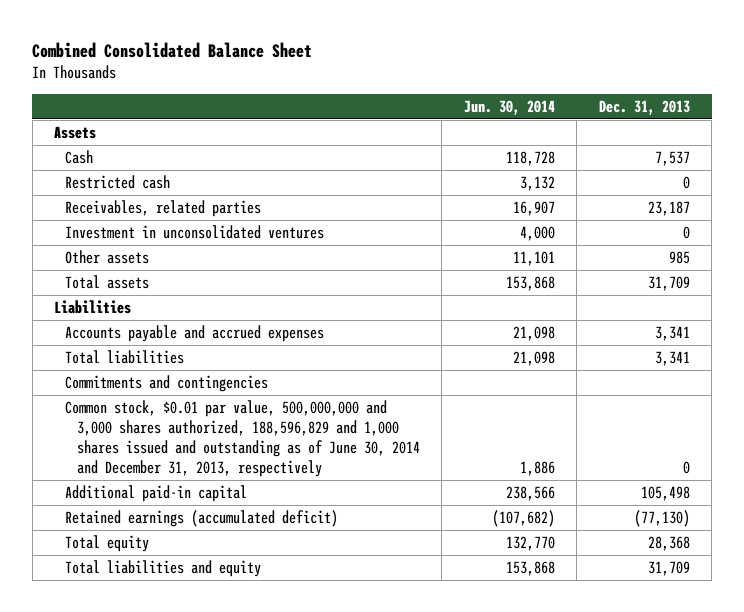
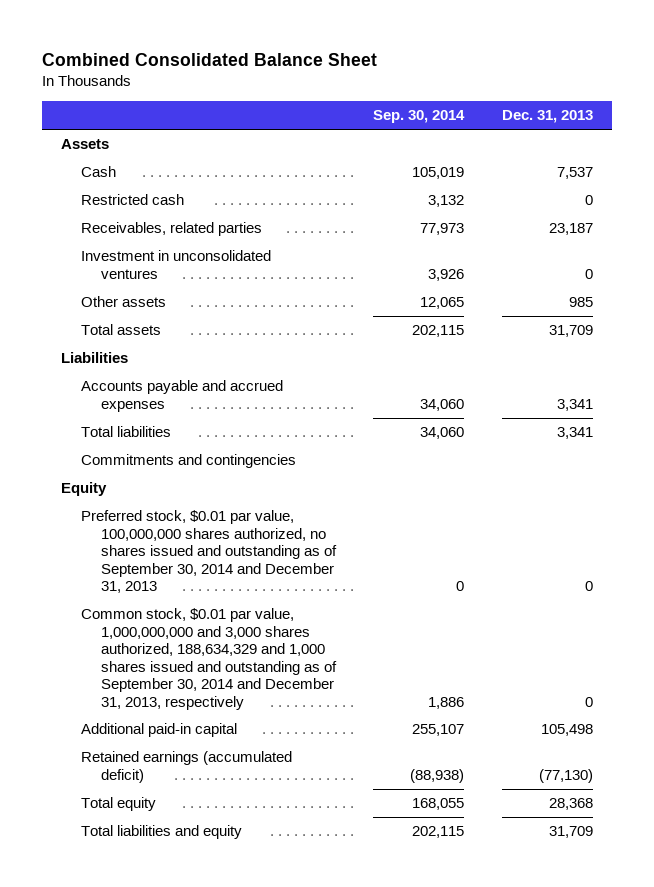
- | Jun. 30, 2014 | Dec. 31, 2013
+ | Sep. 30, 2014 | Dec. 31, 2013
- Common stock, $0.01 par value, 500,000,000 and 3,000 shares authorized, 188,596,829 and 1,000 shares issued and outstanding as of June 30, 2014 and December 31, 2013, respectively | 1,886 | 0
+ Equity
+ Preferred stock, $0.01 par value, 100,000,000 shares authorized, no shares issued and outstanding as of September 30, 2014 and December 31, 2013 | 0 | 0
+ Common stock, $0.01 par value, 1,000,000,000 and 3,000 shares authorized, 188,634,329 and 1,000 shares issued and outstanding as of September 30, 2014 and December 31, 2013, respectively | 1,886 | 0

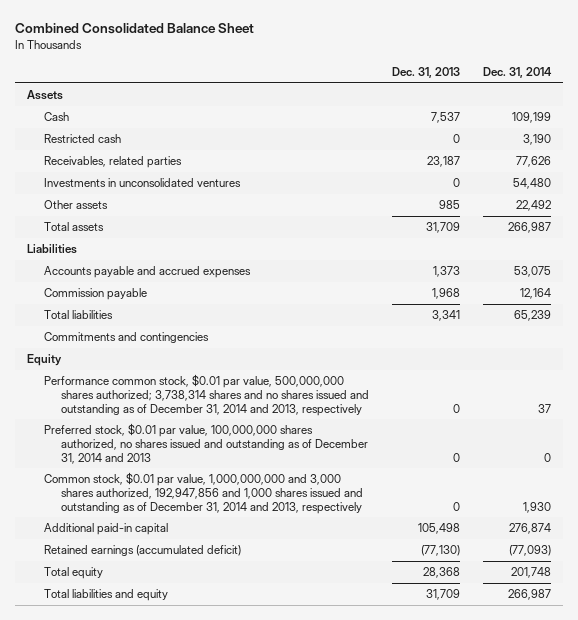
- | Sep. 30, 2014 | Dec. 31, 2013
+ | Dec. 31, 2013 | Dec. 31, 2014
- Investment in unconsolidated ventures | 3,926 | 0
+ Investments in unconsolidated ventures | 0 | 54,480
- Accounts payable and accrued expenses | 34,060 | 3,341
+ Accounts payable and accrued expenses | 1,373 | 53,075
+ Commission payable | 1,968 | 12,164
- Preferred stock, $0.01 par value, 100,000,000 shares authorized, no shares issued and outstanding as of September 30, 2014 and December 31, 2013 | 0 | 0
- Common stock, $0.01 par value, 1,000,000,000 and 3,000 shares authorized, 188,634,329 and 1,000 shares issued and outstanding as of September 30, 2014 and December 31, 2013, respectively | 1,886 | 0
+ Performance common stock, $0.01 par value, 500,000,000 shares authorized; 3,738,314 shares and no shares issued and outstanding as of December 31, 2014 and 2013, respectively | 0 | 37
+ Preferred stock, $0.01 par value, 100,000,000 shares authorized, no shares issued and outstanding as of December 31, 2014 and 2013 | 0 | 0
+ Common stock, $0.01 par value, 1,000,000,000 and 3,000 shares authorized, 192,947,856 and 1,000 shares issued and outstanding as of December 31, 2014 and 2013, respectively | 0 | 1,930

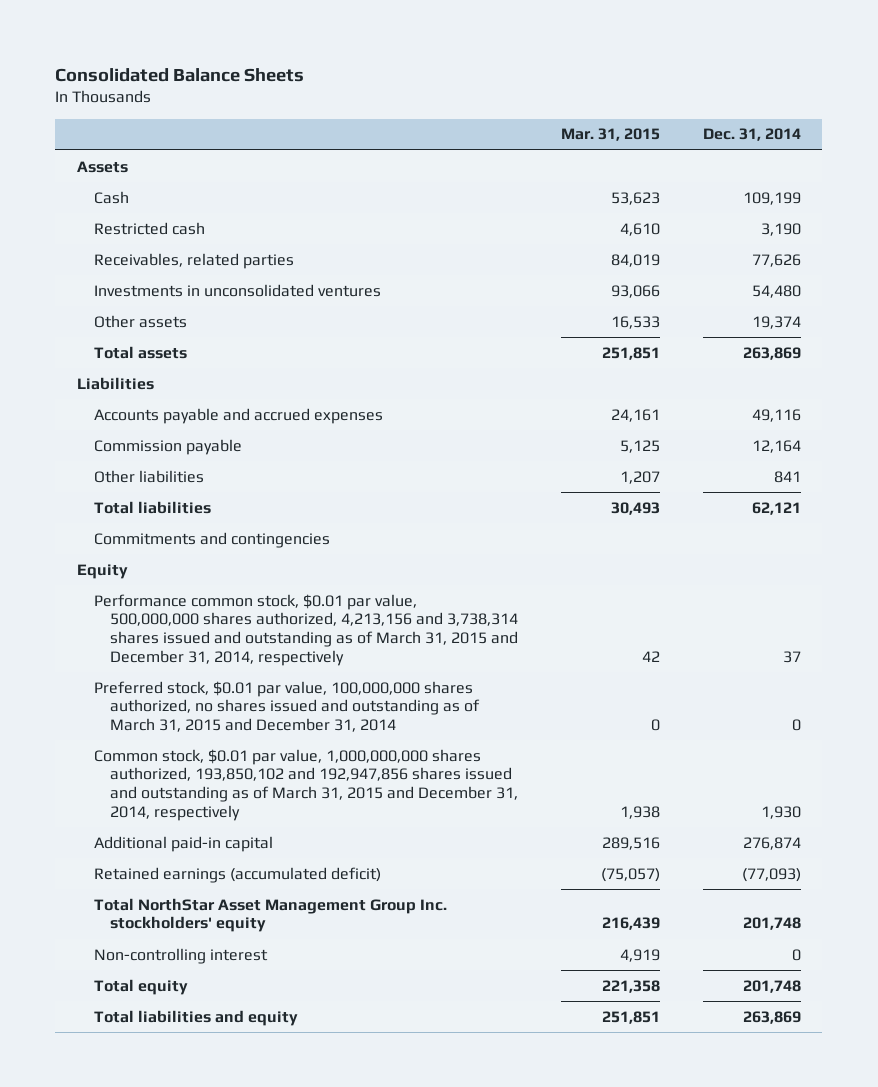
- Combined Consolidated Balance Sheet
+ Consolidated Balance Sheets
- | Dec. 31, 2013 | Dec. 31, 2014
+ | Mar. 31, 2015 | Dec. 31, 2014
- Other assets | 985 | 22,492
- Total assets | 31,709 | 266,987
+ Other assets | 16,533 | 19,374
+ Total assets | 251,851 | 263,869
- Accounts payable and accrued expenses | 1,373 | 53,075
+ Accounts payable and accrued expenses | 24,161 | 49,116
- Total liabilities | 3,341 | 65,239
+ Other liabilities | 1,207 | 841
+ Total liabilities | 30,493 | 62,121
- Performance common stock, $0.01 par value, 500,000,000 shares authorized; 3,738,314 shares and no shares issued and outstanding as of December 31, 2014 and 2013, respectively | 0 | 37
- Preferred stock, $0.01 par value, 100,000,000 shares authorized, no shares issued and outstanding as of December 31, 2014 and 2013 | 0 | 0
- Common stock, $0.01 par value, 1,000,000,000 and 3,000 shares authorized, 192,947,856 and 1,000 shares issued and outstanding as of December 31, 2014 and 2013, respectively | 0 | 1,930
+ Performance common stock, $0.01 par value, 500,000,000 shares authorized, 4,213,156 and 3,738,314 shares issued and outstanding as of March 31, 2015 and December 31, 2014, respectively | 42 | 37
+ Preferred stock, $0.01 par value, 100,000,000 shares authorized, no shares issued and outstanding as of March 31, 2015 and December 31, 2014 | 0 | 0
+ Common stock, $0.01 par value, 1,000,000,000 shares authorized, 193,850,102 and 192,947,856 shares issued and outstanding as of March 31, 2015 and December 31, 2014, respectively | 1,938 | 1,930
+ Total NorthStar Asset Management Group Inc. stockholders' equity | 216,439 | 201,748
+ Non-controlling interest | 4,919 | 0
- Total liabilities and equity | 31,709 | 266,987
+ Total liabilities and equity | 251,851 | 263,869

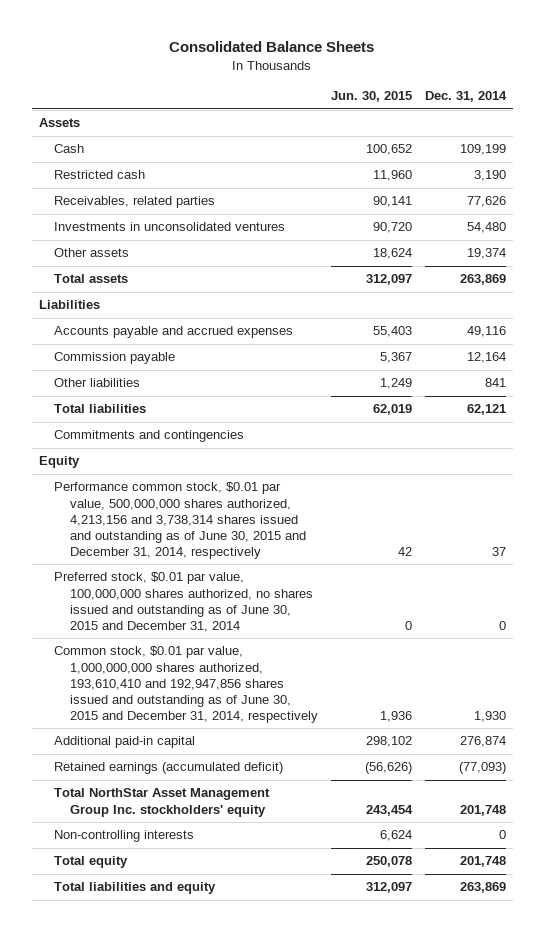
- | Mar. 31, 2015 | Dec. 31, 2014
+ | Jun. 30, 2015 | Dec. 31, 2014
- Performance common stock, $0.01 par value, 500,000,000 shares authorized, 4,213,156 and 3,738,314 shares issued and outstanding as of March 31, 2015 and December 31, 2014, respectively | 42 | 37
- Preferred stock, $0.01 par value, 100,000,000 shares authorized, no shares issued and outstanding as of March 31, 2015 and December 31, 2014 | 0 | 0
- Common stock, $0.01 par value, 1,000,000,000 shares authorized, 193,850,102 and 192,947,856 shares issued and outstanding as of March 31, 2015 and December 31, 2014, respectively | 1,938 | 1,930
+ Performance common stock, $0.01 par value, 500,000,000 shares authorized, 4,213,156 and 3,738,314 shares issued and outstanding as of June 30, 2015 and December 31, 2014, respectively | 42 | 37
+ Preferred stock, $0.01 par value, 100,000,000 shares authorized, no shares issued and outstanding as of June 30, 2015 and December 31, 2014 | 0 | 0
+ Common stock, $0.01 par value, 1,000,000,000 shares authorized, 193,610,410 and 192,947,856 shares issued and outstanding as of June 30, 2015 and December 31, 2014, respectively | 1,936 | 1,930
- Non-controlling interest | 4,919 | 0
+ Non-controlling interests | 6,624 | 0

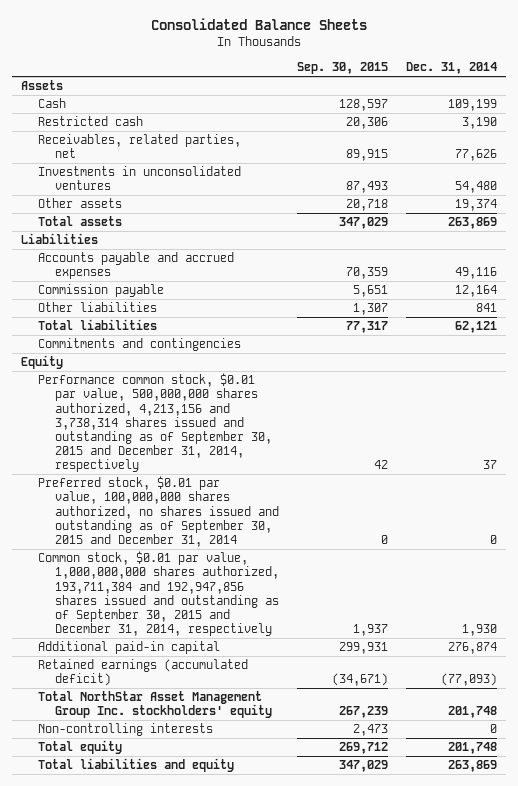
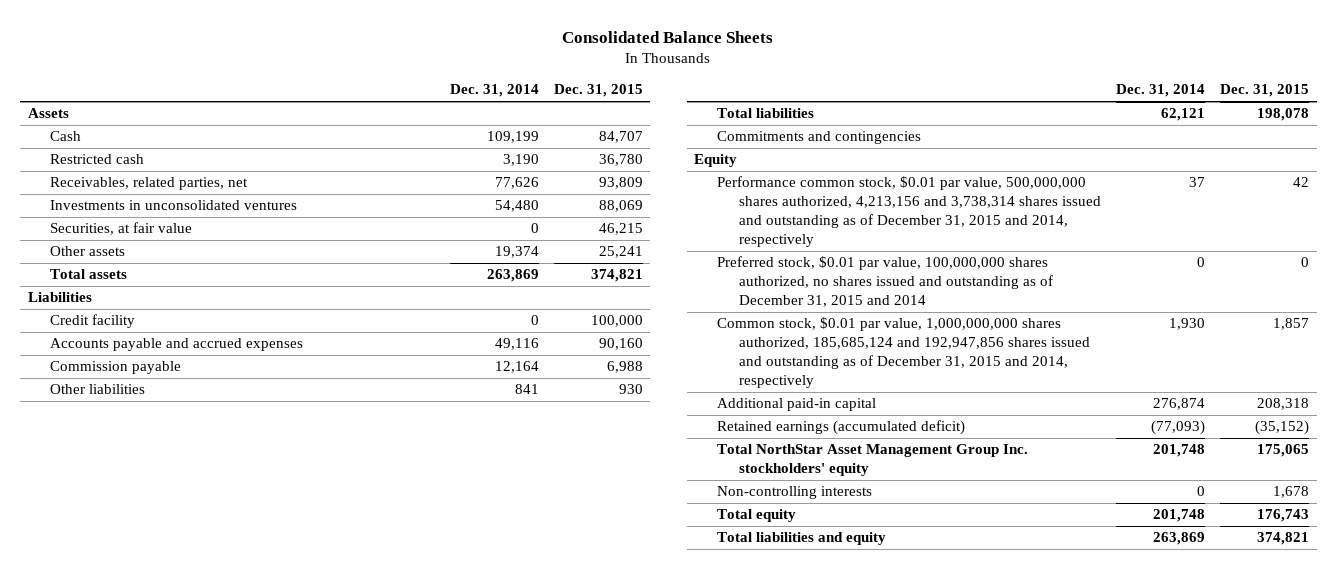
- | Sep. 30, 2015 | Dec. 31, 2014
+ | Dec. 31, 2014 | Dec. 31, 2015
+ Securities, at fair value | 0 | 46,215
+ Credit facility | 0 | 100,000
- Performance common stock, $0.01 par value, 500,000,000 shares authorized, 4,213,156 and 3,738,314 shares issued and outstanding as of September 30, 2015 and December 31, 2014, respectively | 42 | 37
- Preferred stock, $0.01 par value, 100,000,000 shares authorized, no shares issued and outstanding as of September 30, 2015 and December 31, 2014 | 0 | 0
- Common stock, $0.01 par value, 1,000,000,000 shares authorized, 193,711,384 and 192,947,856 shares issued and outstanding as of September 30, 2015 and December 31, 2014, respectively | 1,937 | 1,930
+ Performance common stock, $0.01 par value, 500,000,000 shares authorized, 4,213,156 and 3,738,314 shares issued and outstanding as of December 31, 2015 and 2014, respectively | 37 | 42
+ Preferred stock, $0.01 par value, 100,000,000 shares authorized, no shares issued and outstanding as of December 31, 2015 and 2014 | 0 | 0
+ Common stock, $0.01 par value, 1,000,000,000 shares authorized, 185,685,124 and 192,947,856 shares issued and outstanding as of December 31, 2015 and 2014, respectively | 1,930 | 1,857

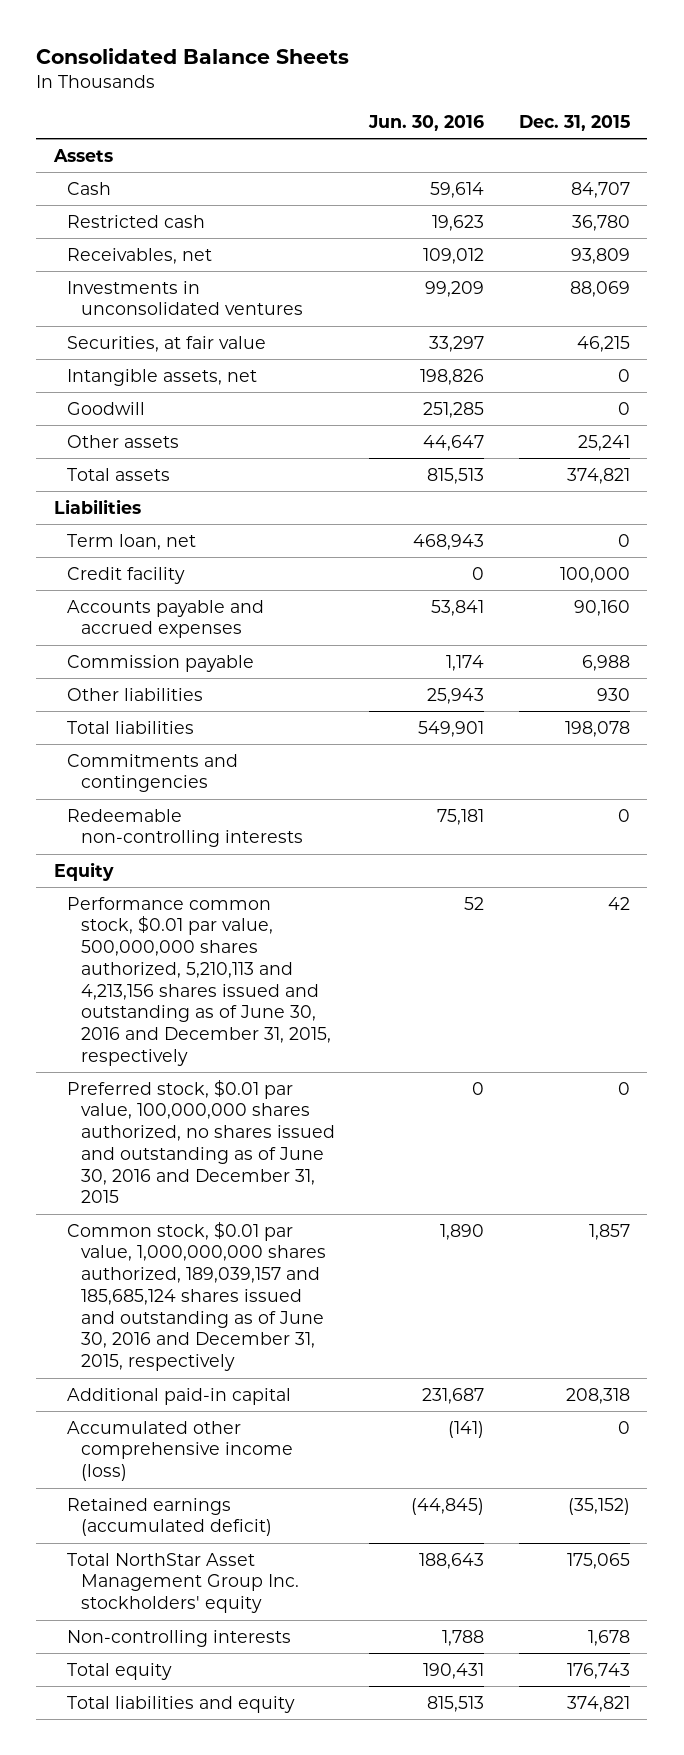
- | Dec. 31, 2014 | Dec. 31, 2015
+ | Jun. 30, 2016 | Dec. 31, 2015
- Receivables, related parties, net | 77,626 | 93,809
+ Receivables, net | 109,012 | 93,809
+ Intangible assets, net | 198,826 | 0
+ Goodwill | 251,285 | 0
+ Term loan, net | 468,943 | 0
+ Redeemable non-controlling interests | 75,181 | 0
- Performance common stock, $0.01 par value, 500,000,000 shares authorized, 4,213,156 and 3,738,314 shares issued and outstanding as of December 31, 2015 and 2014, respectively | 37 | 42
- Preferred stock, $0.01 par value, 100,000,000 shares authorized, no shares issued and outstanding as of December 31, 2015 and 2014 | 0 | 0
- Common stock, $0.01 par value, 1,000,000,000 shares authorized, 185,685,124 and 192,947,856 shares issued and outstanding as of December 31, 2015 and 2014, respectively | 1,930 | 1,857
+ Performance common stock, $0.01 par value, 500,000,000 shares authorized, 5,210,113 and 4,213,156 shares issued and outstanding as of June 30, 2016 and December 31, 2015, respectively | 52 | 42
+ Preferred stock, $0.01 par value, 100,000,000 shares authorized, no shares issued and outstanding as of June 30, 2016 and December 31, 2015 | 0 | 0
+ Common stock, $0.01 par value, 1,000,000,000 shares authorized, 189,039,157 and 185,685,124 shares issued and outstanding as of June 30, 2016 and December 31, 2015, respectively | 1,890 | 1,857
+ Accumulated other comprehensive income (loss) | (141) | 0

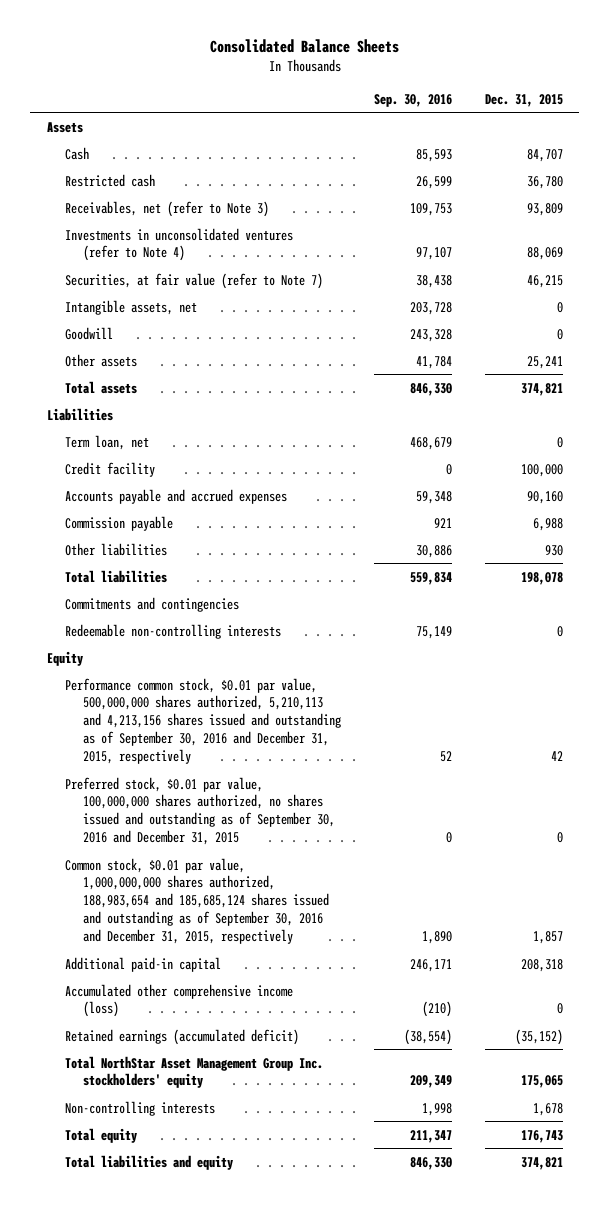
- | Jun. 30, 2016 | Dec. 31, 2015
+ | Sep. 30, 2016 | Dec. 31, 2015
- Receivables, net | 109,012 | 93,809
- Investments in unconsolidated ventures | 99,209 | 88,069
- Securities, at fair value | 33,297 | 46,215
+ Receivables, net (refer to Note 3) | 109,753 | 93,809
+ Investments in unconsolidated ventures (refer to Note 4) | 97,107 | 88,069
+ Securities, at fair value (refer to Note 7) | 38,438 | 46,215
- Performance common stock, $0.01 par value, 500,000,000 shares authorized, 5,210,113 and 4,213,156 shares issued and outstanding as of June 30, 2016 and December 31, 2015, respectively | 52 | 42
- Preferred stock, $0.01 par value, 100,000,000 shares authorized, no shares issued and outstanding as of June 30, 2016 and December 31, 2015 | 0 | 0
- Common stock, $0.01 par value, 1,000,000,000 shares authorized, 189,039,157 and 185,685,124 shares issued and outstanding as of June 30, 2016 and December 31, 2015, respectively | 1,890 | 1,857
+ Performance common stock, $0.01 par value, 500,000,000 shares authorized, 5,210,113 and 4,213,156 shares issued and outstanding as of September 30, 2016 and December 31, 2015, respectively | 52 | 42
+ Preferred stock, $0.01 par value, 100,000,000 shares authorized, no shares issued and outstanding as of September 30, 2016 and December 31, 2015 | 0 | 0
+ Common stock, $0.01 par value, 1,000,000,000 shares authorized, 188,983,654 and 185,685,124 shares issued and outstanding as of September 30, 2016 and December 31, 2015, respectively | 1,890 | 1,857

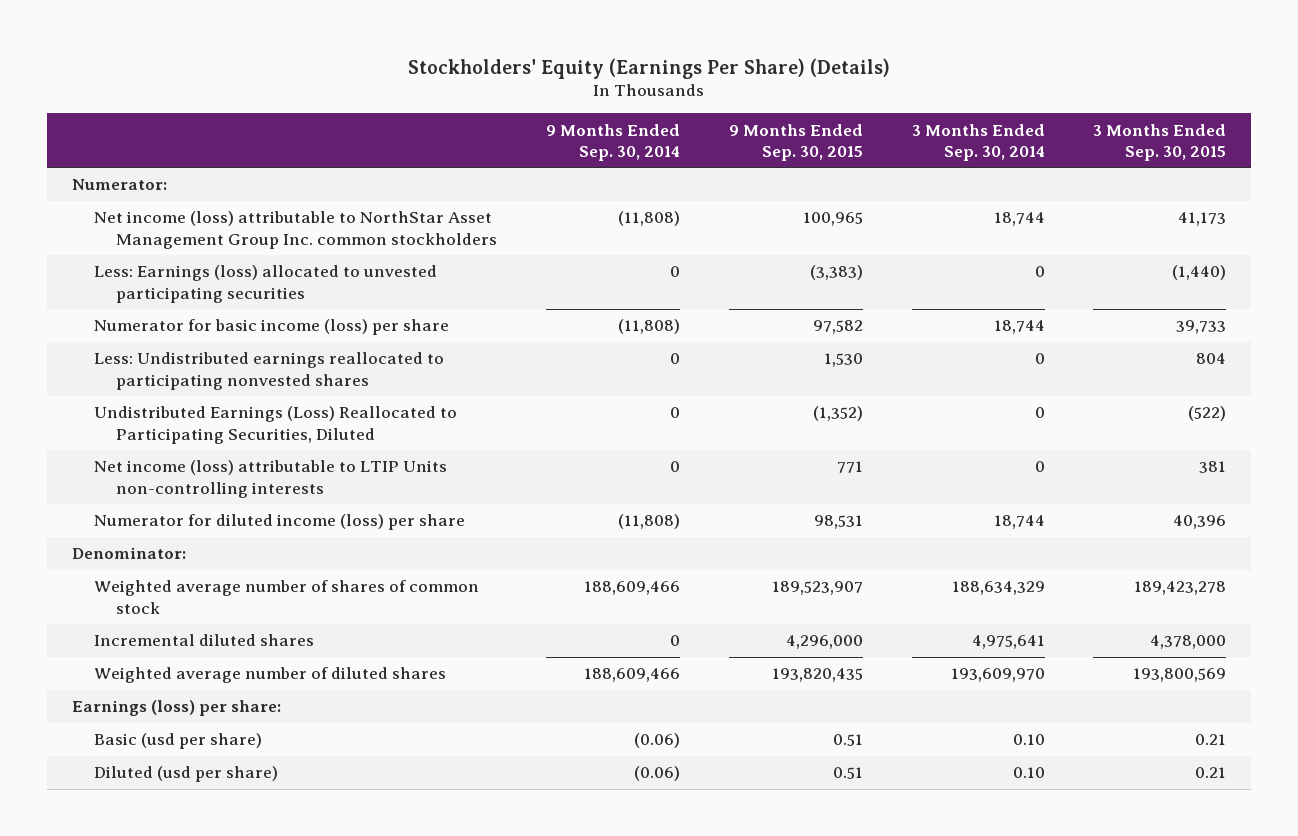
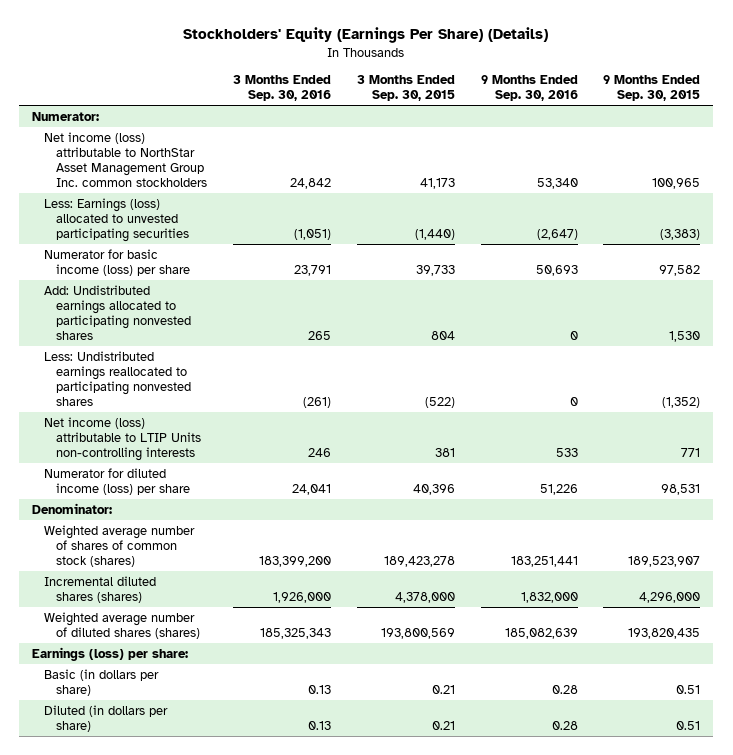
- | 9 Months Ended Sep. 30, 2014 | 9 Months Ended Sep. 30, 2015 | 3 Months Ended Sep. 30, 2014 | 3 Months Ended Sep. 30, 2015
+ | 3 Months Ended Sep. 30, 2016 | 3 Months Ended Sep. 30, 2015 | 9 Months Ended Sep. 30, 2016 | 9 Months Ended Sep. 30, 2015
- Less: Undistributed earnings reallocated to participating nonvested shares | 0 | 1,530 | 0 | 804
- Undistributed Earnings (Loss) Reallocated to Participating Securities, Diluted | 0 | (1,352) | 0 | (522)
+ Add: Undistributed earnings allocated to participating nonvested shares | 265 | 804 | 0 | 1,530
+ Less: Undistributed earnings reallocated to participating nonvested shares | (261) | (522) | 0 | (1,352)
- Weighted average number of shares of common stock | 188,609,466 | 189,523,907 | 188,634,329 | 189,423,278
- Incremental diluted shares | 0 | 4,296,000 | 4,975,641 | 4,378,000
- Weighted average number of diluted shares | 188,609,466 | 193,820,435 | 193,609,970 | 193,800,569
+ Weighted average number of shares of common stock (shares) | 183,399,200 | 189,423,278 | 183,251,441 | 189,523,907
+ Incremental diluted shares (shares) | 1,926,000 | 4,378,000 | 1,832,000 | 4,296,000
+ Weighted average number of diluted shares (shares) | 185,325,343 | 193,800,569 | 185,082,639 | 193,820,435
- Basic (usd per share) | (0.06) | 0.51 | 0.10 | 0.21
- Diluted (usd per share) | (0.06) | 0.51 | 0.10 | 0.21
+ Basic (in dollars per share) | 0.13 | 0.21 | 0.28 | 0.51
+ Diluted (in dollars per share) | 0.13 | 0.21 | 0.28 | 0.51

